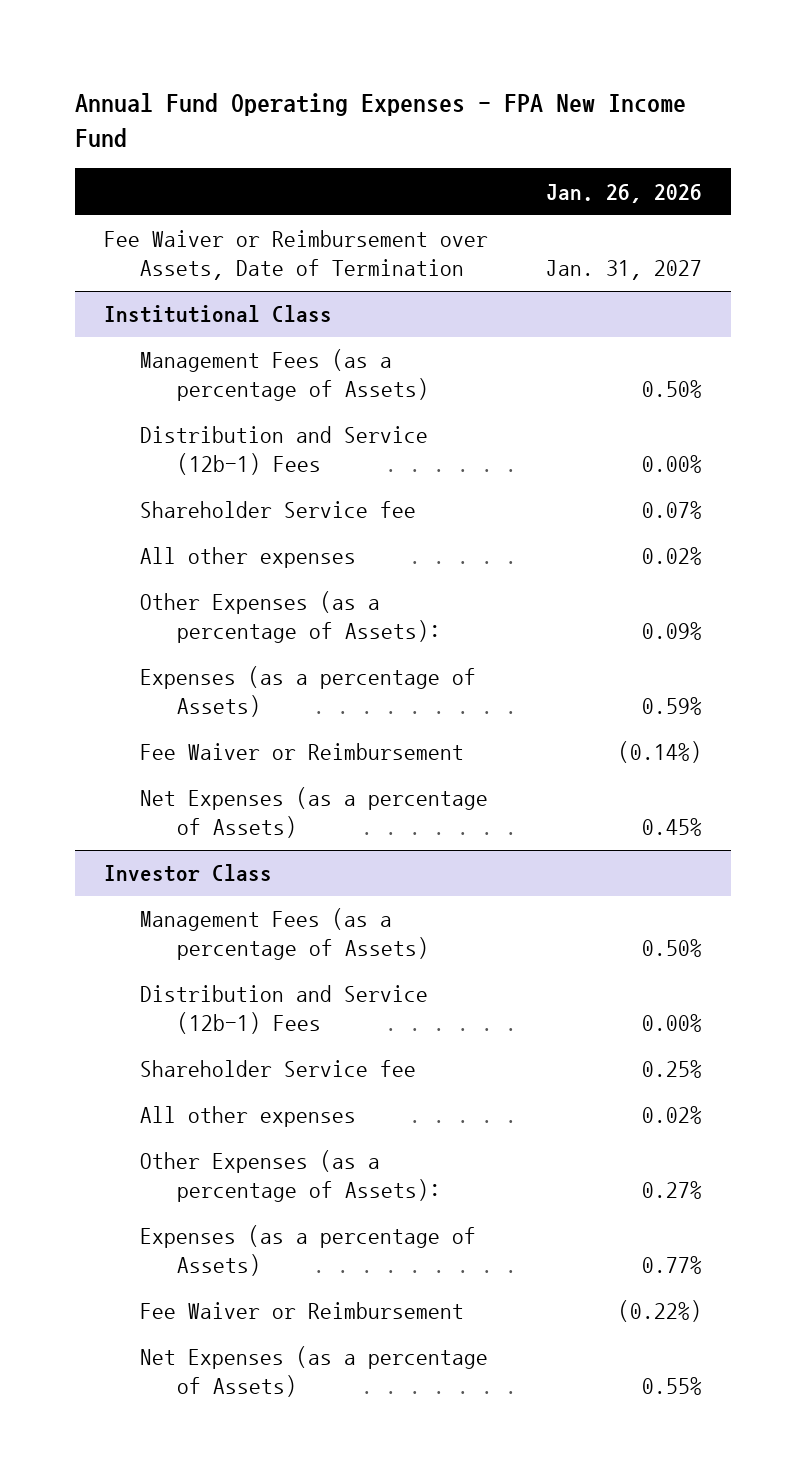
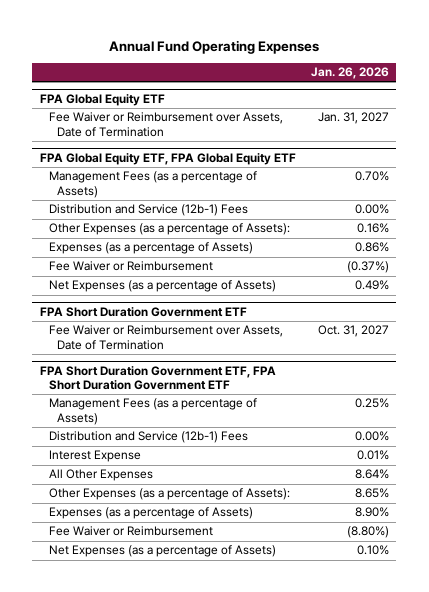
- Annual Fund Operating Expenses - FPA New Income Fund
+ Annual Fund Operating Expenses
+ FPA Global Equity ETF
- Institutional Class
- Management Fees (as a percentage of Assets) | 0.50%
+ FPA Global Equity ETF, FPA Global Equity ETF
+ Management Fees (as a percentage of Assets) | 0.70%
- Shareholder Service fee | 0.07%
- All other expenses | 0.02%
- Other Expenses (as a percentage of Assets): | 0.09%
- Expenses (as a percentage of Assets) | 0.59%
- Fee Waiver or Reimbursement | (0.14%)
- Net Expenses (as a percentage of Assets) | 0.45%
- Investor Class
- Management Fees (as a percentage of Assets) | 0.50%
+ Other Expenses (as a percentage of Assets): | 0.16%
+ Expenses (as a percentage of Assets) | 0.86%
+ Fee Waiver or Reimbursement | (0.37%)
+ Net Expenses (as a percentage of Assets) | 0.49%
+ FPA Short Duration Government ETF
+ Fee Waiver or Reimbursement over Assets, Date of Termination | Oct. 31, 2027
+ FPA Short Duration Government ETF, FPA Short Duration Government ETF
+ Management Fees (as a percentage of Assets) | 0.25%
- Shareholder Service fee | 0.25%
- All other expenses | 0.02%
- Other Expenses (as a percentage of Assets): | 0.27%
- Expenses (as a percentage of Assets) | 0.77%
- Fee Waiver or Reimbursement | (0.22%)
- Net Expenses (as a percentage of Assets) | 0.55%
+ Interest Expense | 0.01%
+ All Other Expenses | 8.64%
+ Other Expenses (as a percentage of Assets): | 8.65%
+ Expenses (as a percentage of Assets) | 8.90%
+ Fee Waiver or Reimbursement | (8.80%)
+ Net Expenses (as a percentage of Assets) | 0.10%

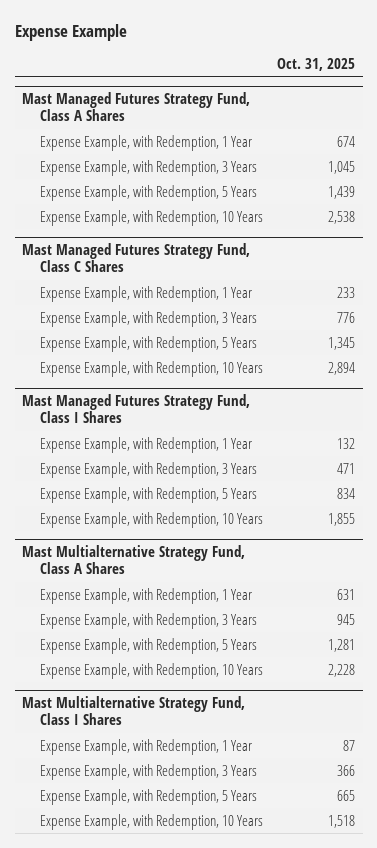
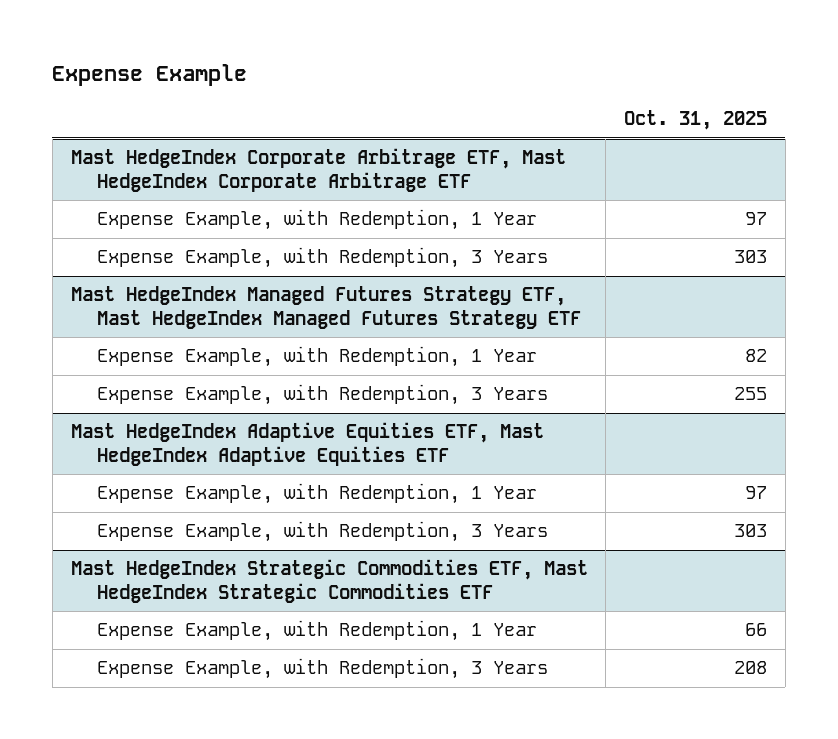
- Mast Managed Futures Strategy Fund, Class A Shares
- Expense Example, with Redemption, 1 Year | 674
- Expense Example, with Redemption, 3 Years | 1,045
- Expense Example, with Redemption, 5 Years | 1,439
- Expense Example, with Redemption, 10 Years | 2,538
- Mast Managed Futures Strategy Fund, Class C Shares
- Expense Example, with Redemption, 1 Year | 233
- Expense Example, with Redemption, 3 Years | 776
- Expense Example, with Redemption, 5 Years | 1,345
- Expense Example, with Redemption, 10 Years | 2,894
- Mast Managed Futures Strategy Fund, Class I Shares
- Expense Example, with Redemption, 1 Year | 132
- Expense Example, with Redemption, 3 Years | 471
- Expense Example, with Redemption, 5 Years | 834
- Expense Example, with Redemption, 10 Years | 1,855
- Mast Multialternative Strategy Fund, Class A Shares
- Expense Example, with Redemption, 1 Year | 631
- Expense Example, with Redemption, 3 Years | 945
- Expense Example, with Redemption, 5 Years | 1,281
- Expense Example, with Redemption, 10 Years | 2,228
- Mast Multialternative Strategy Fund, Class I Shares
- Expense Example, with Redemption, 1 Year | 87
- Expense Example, with Redemption, 3 Years | 366
- Expense Example, with Redemption, 5 Years | 665
- Expense Example, with Redemption, 10 Years | 1,518
+ Mast HedgeIndex Corporate Arbitrage ETF, Mast HedgeIndex Corporate Arbitrage ETF
+ Expense Example, with Redemption, 1 Year | 97
+ Expense Example, with Redemption, 3 Years | 303
+ Mast HedgeIndex Managed Futures Strategy ETF, Mast HedgeIndex Managed Futures Strategy ETF
+ Expense Example, with Redemption, 1 Year | 82
+ Expense Example, with Redemption, 3 Years | 255
+ Mast HedgeIndex Adaptive Equities ETF, Mast HedgeIndex Adaptive Equities ETF
+ Expense Example, with Redemption, 1 Year | 97
+ Expense Example, with Redemption, 3 Years | 303
+ Mast HedgeIndex Strategic Commodities ETF, Mast HedgeIndex Strategic Commodities ETF
+ Expense Example, with Redemption, 1 Year | 66
+ Expense Example, with Redemption, 3 Years | 208

